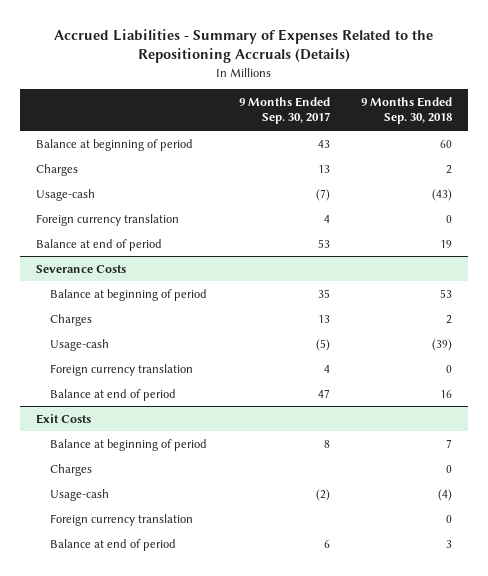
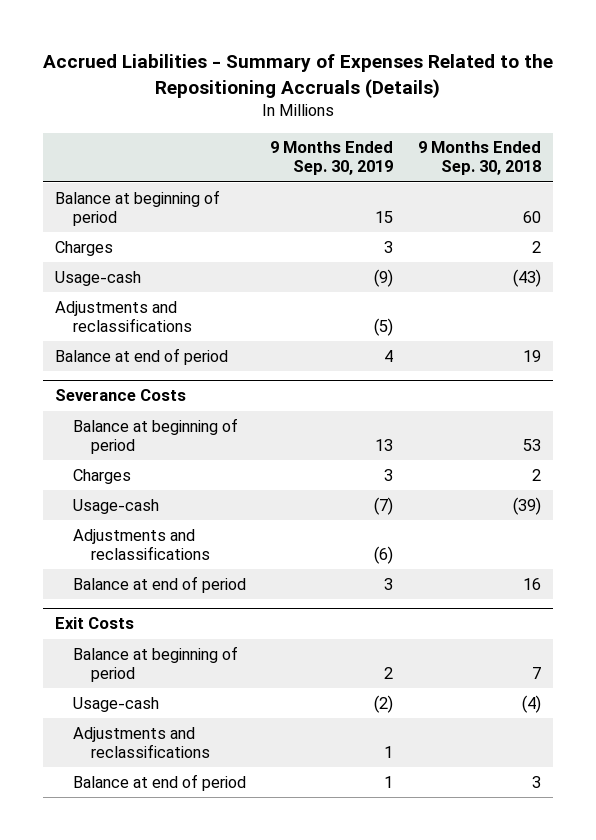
- | 9 Months Ended Sep. 30, 2017 | 9 Months Ended Sep. 30, 2018
+ | 9 Months Ended Sep. 30, 2019 | 9 Months Ended Sep. 30, 2018
- Foreign currency translation | 4 | 0
+ Adjustments and reclassifications | (5) |
@ Severance Costs
- Foreign currency translation | 4 | 0
+ Adjustments and reclassifications | (6) |
@ Exit Costs
- Charges | | 0
- Foreign currency translation | | 0
+ Adjustments and reclassifications | 1 |

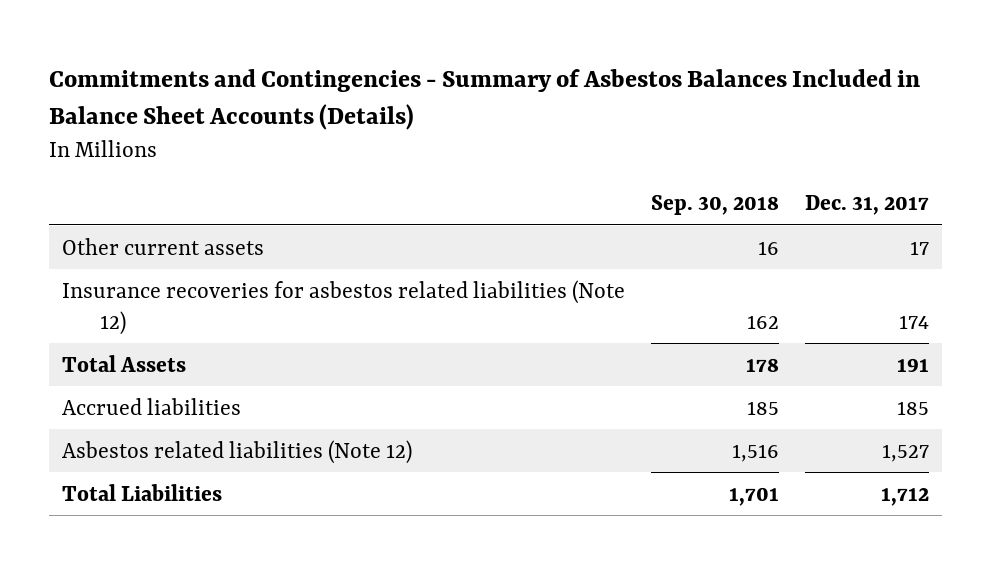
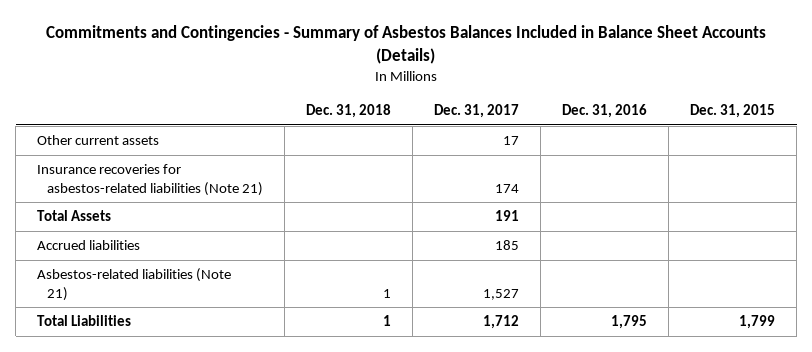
- | Sep. 30, 2018 | Dec. 31, 2017
+ | Dec. 31, 2018 | Dec. 31, 2017 | Dec. 31, 2016 | Dec. 31, 2015
- Insurance recoveries for asbestos related liabilities (Note 12) | 162 | 174
+ Insurance recoveries for asbestos-related liabilities (Note 21) | | 174 | |
- Asbestos related liabilities (Note 12) | 1,516 | 1,527
+ Asbestos-related liabilities (Note 21) | 1 | 1,527 | |

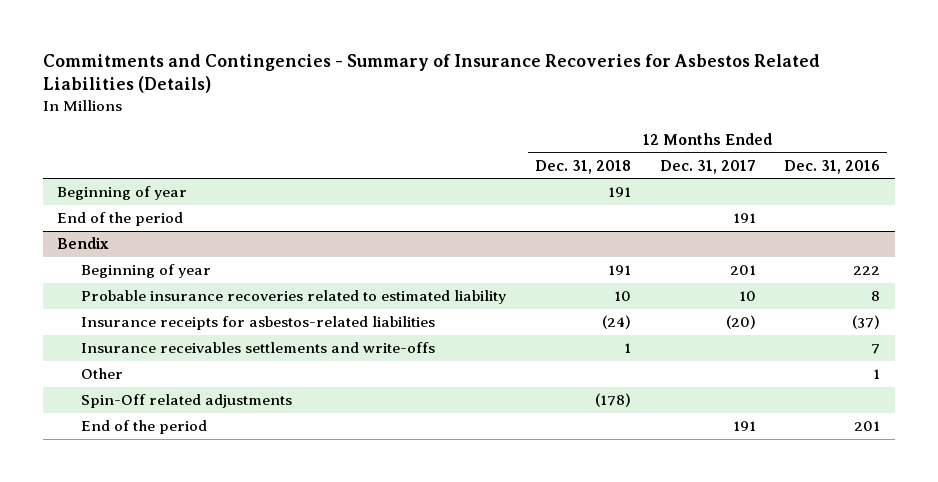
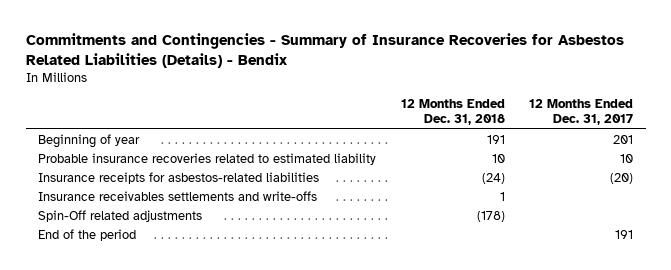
- Commitments and Contingencies - Summary of Insurance Recoveries for Asbestos Related Liabilities (Details)
+ Commitments and Contingencies - Summary of Insurance Recoveries for Asbestos Related Liabilities (Details) - Bendix
- | 12 Months Ended Dec. 31, 2018 | 12 Months Ended Dec. 31, 2017 | 12 Months Ended Dec. 31, 2016
+ | 12 Months Ended Dec. 31, 2018 | 12 Months Ended Dec. 31, 2017
- Beginning of year | 191 | |
- End of the period | | 191 |
- Bendix
- Other | | | 1

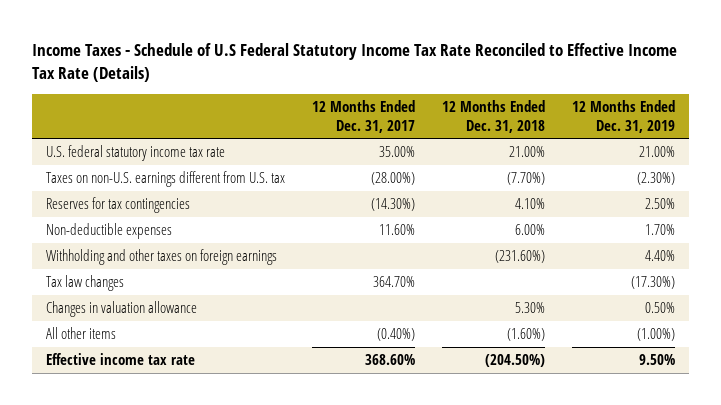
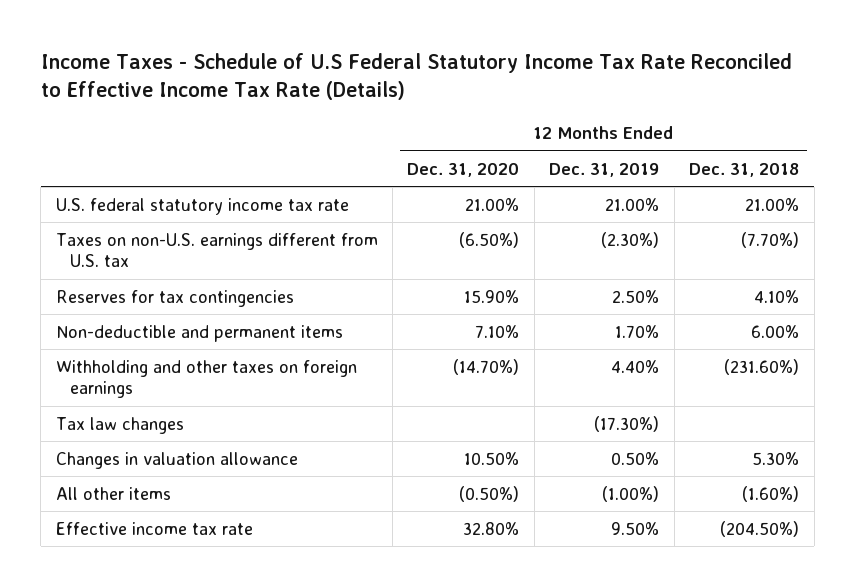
- | 12 Months Ended Dec. 31, 2017 | 12 Months Ended Dec. 31, 2018 | 12 Months Ended Dec. 31, 2019
+ | 12 Months Ended Dec. 31, 2020 | 12 Months Ended Dec. 31, 2019 | 12 Months Ended Dec. 31, 2018
- Non-deductible expenses | 11.60% | 6.00% | 1.70%
+ Non-deductible and permanent items | 7.10% | 1.70% | 6.00%

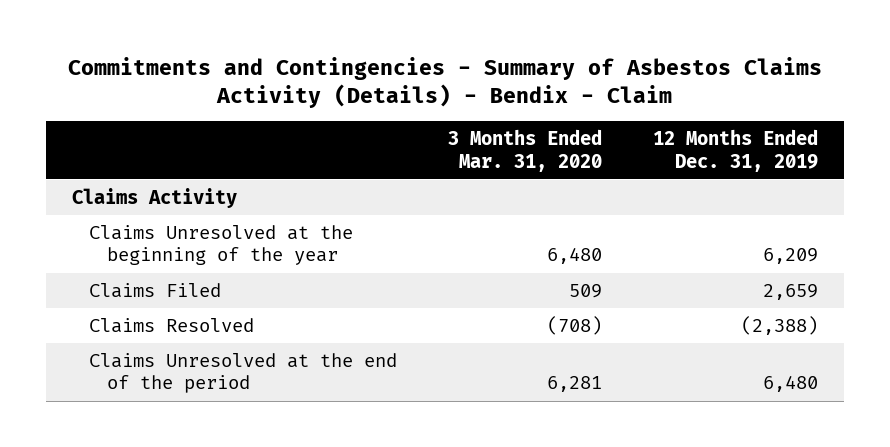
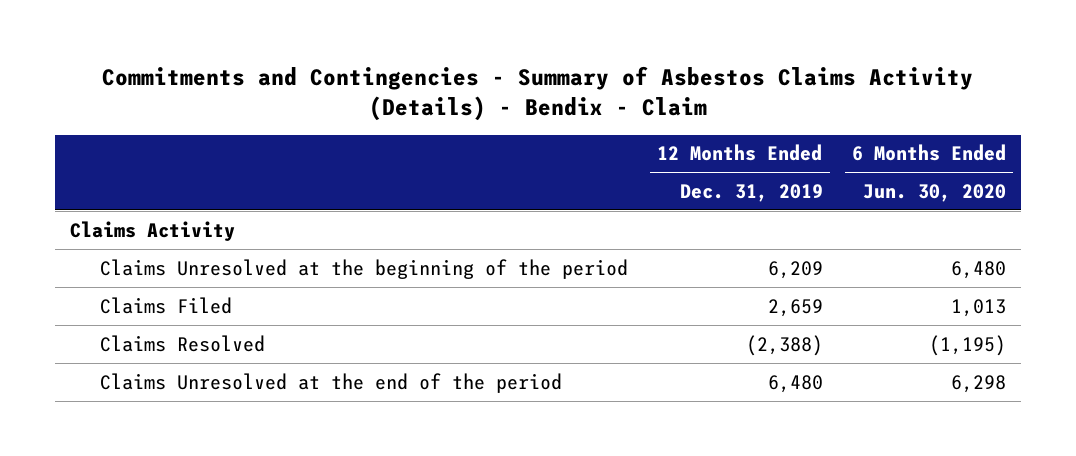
- | 3 Months Ended Mar. 31, 2020 | 12 Months Ended Dec. 31, 2019
+ | 12 Months Ended Dec. 31, 2019 | 6 Months Ended Jun. 30, 2020
- Claims Unresolved at the beginning of the year | 6,480 | 6,209
+ Claims Unresolved at the beginning of the period | 6,209 | 6,480

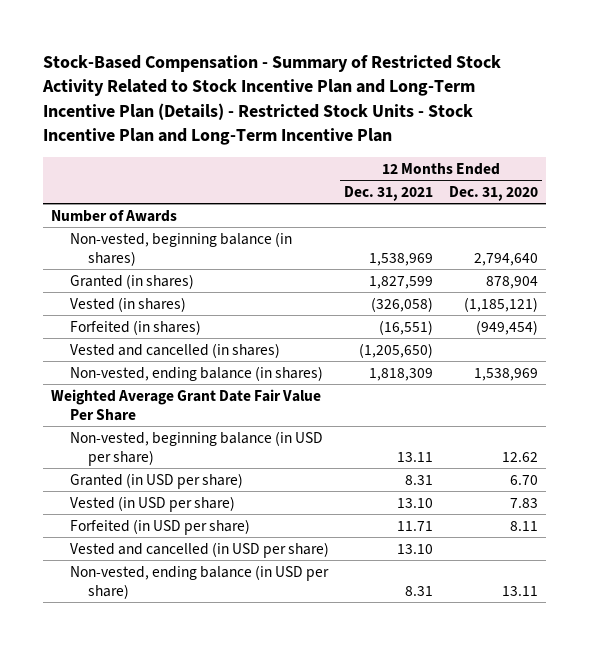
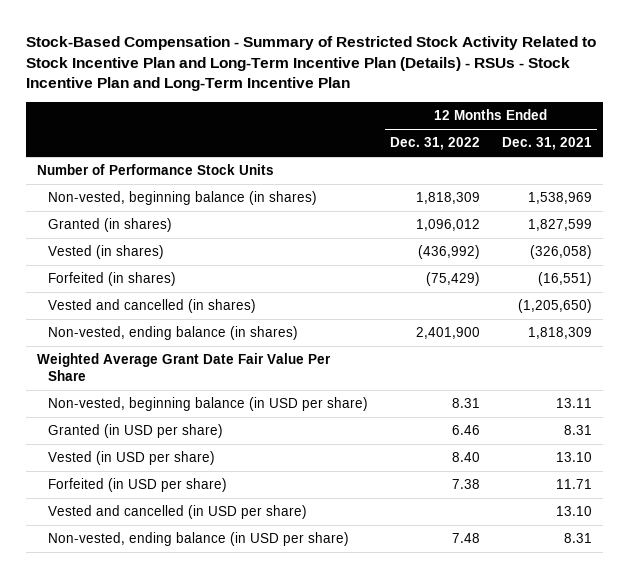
- Stock-Based Compensation - Summary of Restricted Stock Activity Related to Stock Incentive Plan and Long-Term Incentive Plan (Details) - Restricted Stock Units - Stock Incentive Plan and Long-Term Incentive Plan
+ Stock-Based Compensation - Summary of Restricted Stock Activity Related to Stock Incentive Plan and Long-Term Incentive Plan (Details) - RSUs - Stock Incentive Plan and Long-Term Incentive Plan
- | 12 Months Ended Dec. 31, 2021 | 12 Months Ended Dec. 31, 2020
+ | 12 Months Ended Dec. 31, 2022 | 12 Months Ended Dec. 31, 2021
- Number of Awards
+ Number of Performance Stock Units

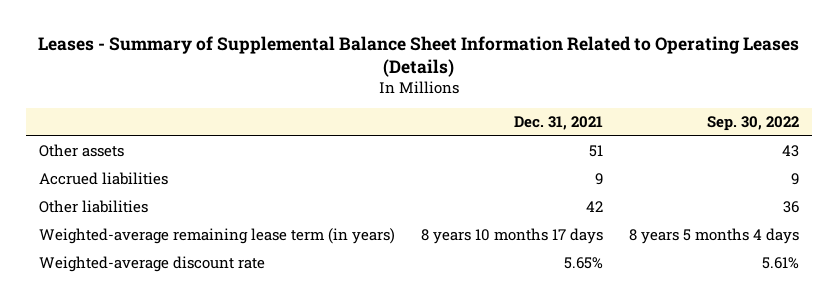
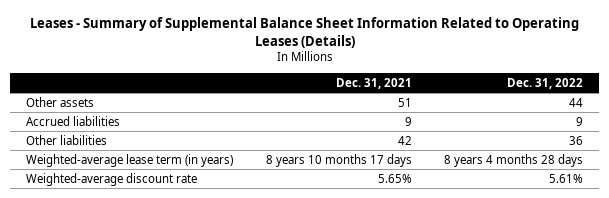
- | Dec. 31, 2021 | Sep. 30, 2022
+ | Dec. 31, 2021 | Dec. 31, 2022
- Weighted-average remaining lease term (in years) | 8 years 10 months 17 days | 8 years 5 months 4 days
+ Weighted-average lease term (in years) | 8 years 10 months 17 days | 8 years 4 months 28 days

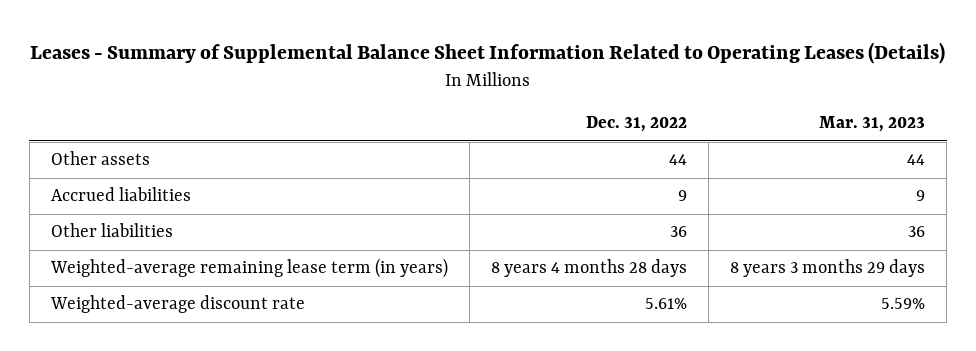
- | Dec. 31, 2021 | Dec. 31, 2022
+ | Dec. 31, 2022 | Mar. 31, 2023
- Weighted-average lease term (in years) | 8 years 10 months 17 days | 8 years 4 months 28 days
+ Weighted-average remaining lease term (in years) | 8 years 4 months 28 days | 8 years 3 months 29 days

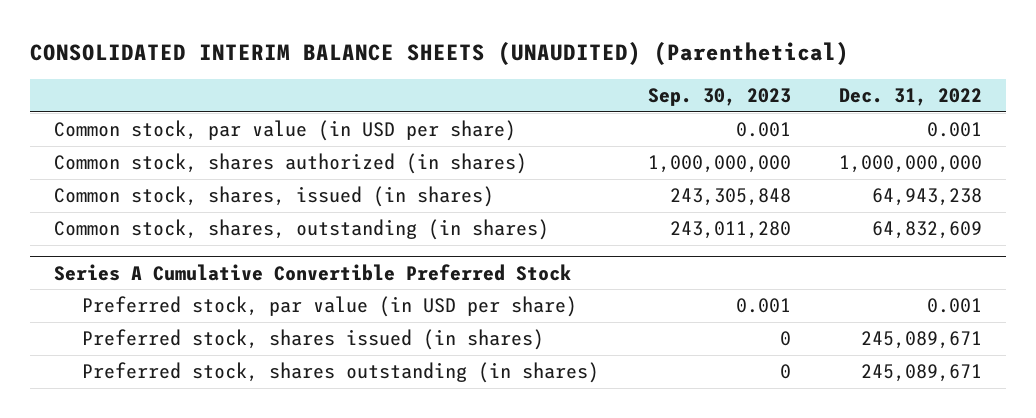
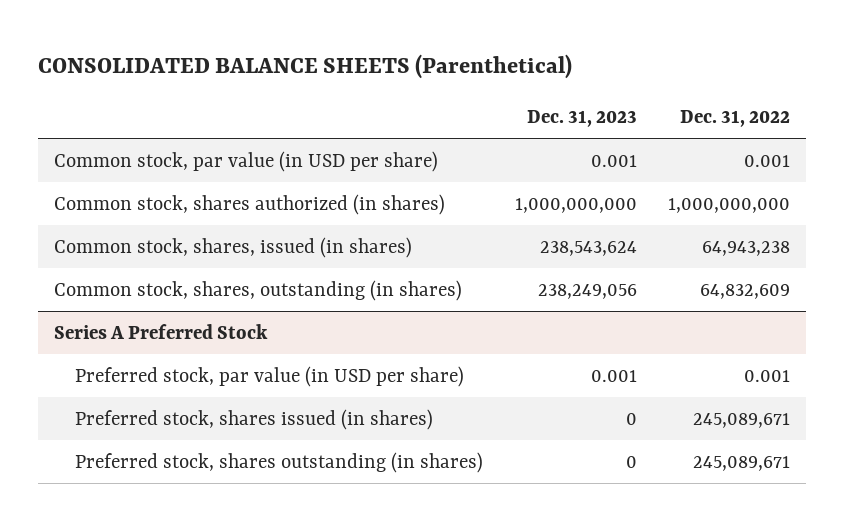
- CONSOLIDATED INTERIM BALANCE SHEETS (UNAUDITED) (Parenthetical)
+ CONSOLIDATED BALANCE SHEETS (Parenthetical)
- | Sep. 30, 2023 | Dec. 31, 2022
+ | Dec. 31, 2023 | Dec. 31, 2022
- Series A Cumulative Convertible Preferred Stock
+ Series A Preferred Stock

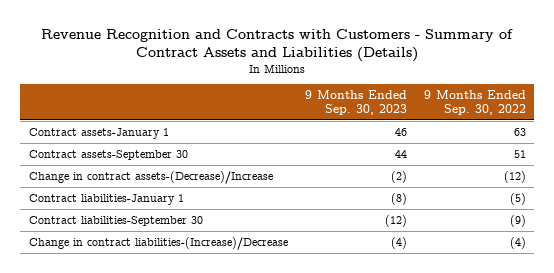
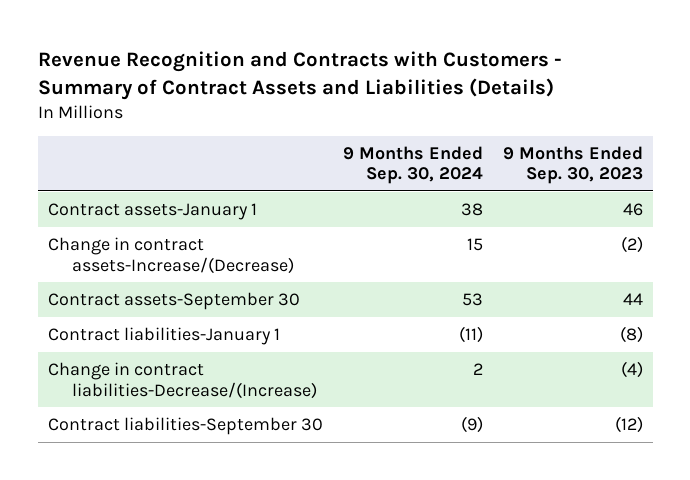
- | 9 Months Ended Sep. 30, 2023 | 9 Months Ended Sep. 30, 2022
+ | 9 Months Ended Sep. 30, 2024 | 9 Months Ended Sep. 30, 2023
+ Change in contract assets-Increase/(Decrease) | 15 | (2)
- Change in contract assets-(Decrease)/Increase | (2) | (12)
+ Change in contract liabilities-Decrease/(Increase) | 2 | (4)
- Change in contract liabilities-(Increase)/Decrease | (4) | (4)

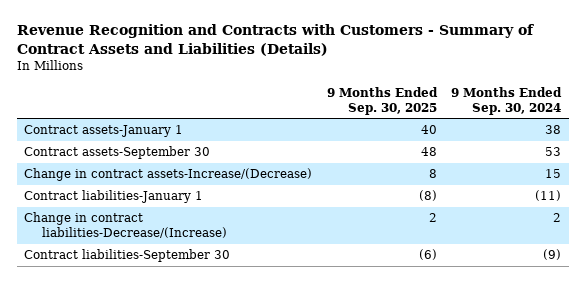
- | 9 Months Ended Sep. 30, 2024 | 9 Months Ended Sep. 30, 2023
+ | 9 Months Ended Sep. 30, 2025 | 9 Months Ended Sep. 30, 2024
moved down: Change in contract assets-Increase/(Decrease) | 8 | 15

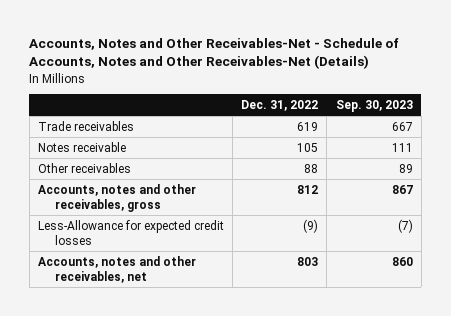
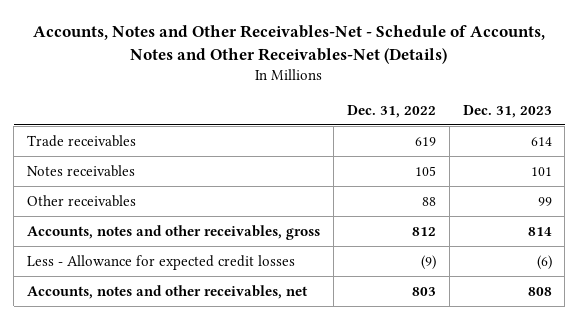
- | Dec. 31, 2022 | Sep. 30, 2023
+ | Dec. 31, 2022 | Dec. 31, 2023
- Notes receivable | 105 | 111
+ Notes receivables | 105 | 101
- Less-Allowance for expected credit losses | (9) | (7)
+ Less - Allowance for expected credit losses | (9) | (6)

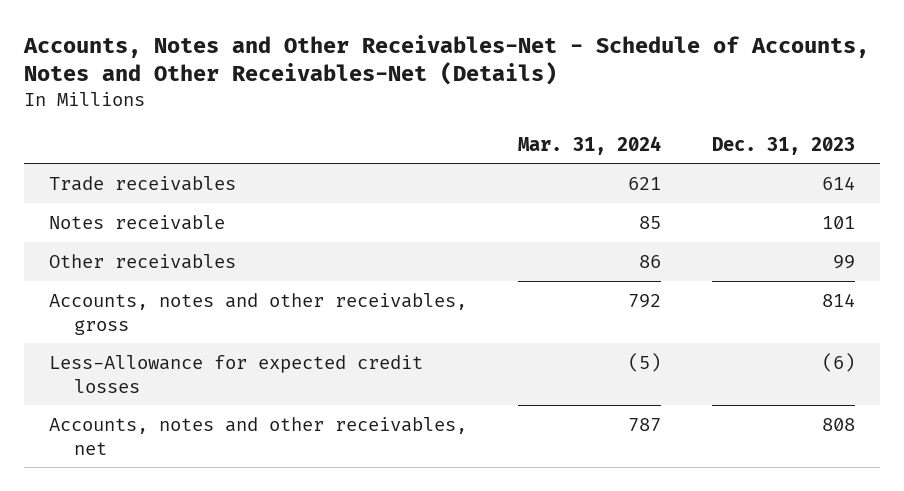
- | Dec. 31, 2022 | Dec. 31, 2023
+ | Mar. 31, 2024 | Dec. 31, 2023
- Notes receivables | 105 | 101
+ Notes receivable | 85 | 101
- Less - Allowance for expected credit losses | (9) | (6)
+ Less-Allowance for expected credit losses | (5) | (6)

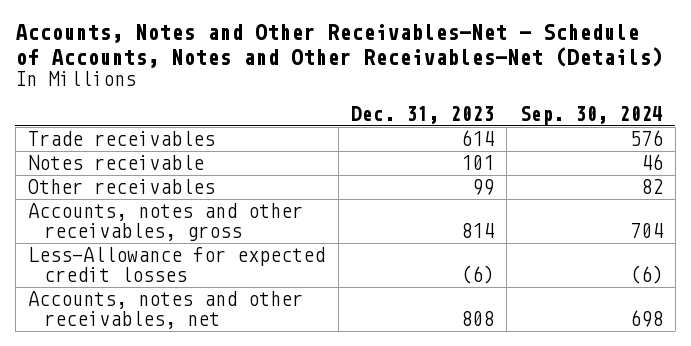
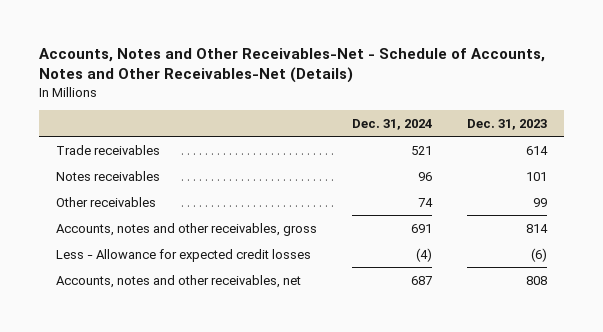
- | Dec. 31, 2023 | Sep. 30, 2024
+ | Dec. 31, 2024 | Dec. 31, 2023
- Notes receivable | 101 | 46
+ Notes receivables | 96 | 101
- Less-Allowance for expected credit losses | (6) | (6)
+ Less - Allowance for expected credit losses | (4) | (6)

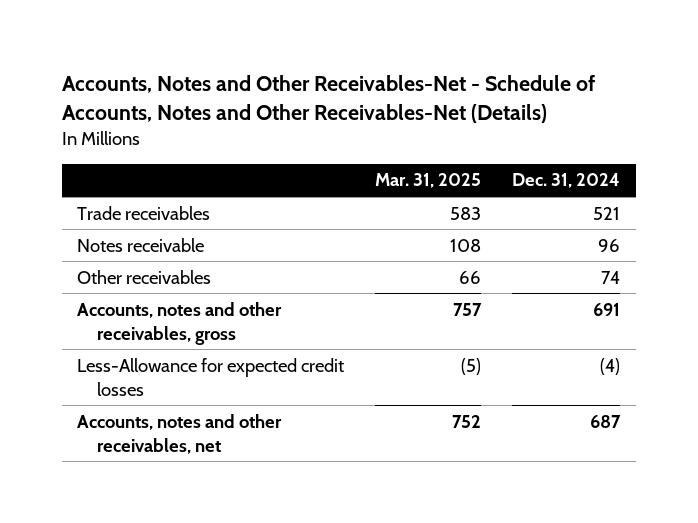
- | Dec. 31, 2024 | Dec. 31, 2023
+ | Mar. 31, 2025 | Dec. 31, 2024
- Notes receivables | 96 | 101
+ Notes receivable | 108 | 96
- Less - Allowance for expected credit losses | (4) | (6)
+ Less-Allowance for expected credit losses | (5) | (4)

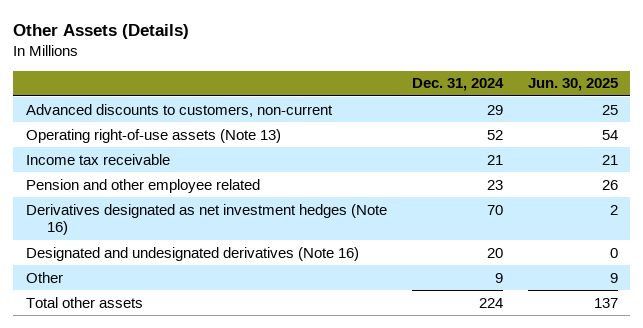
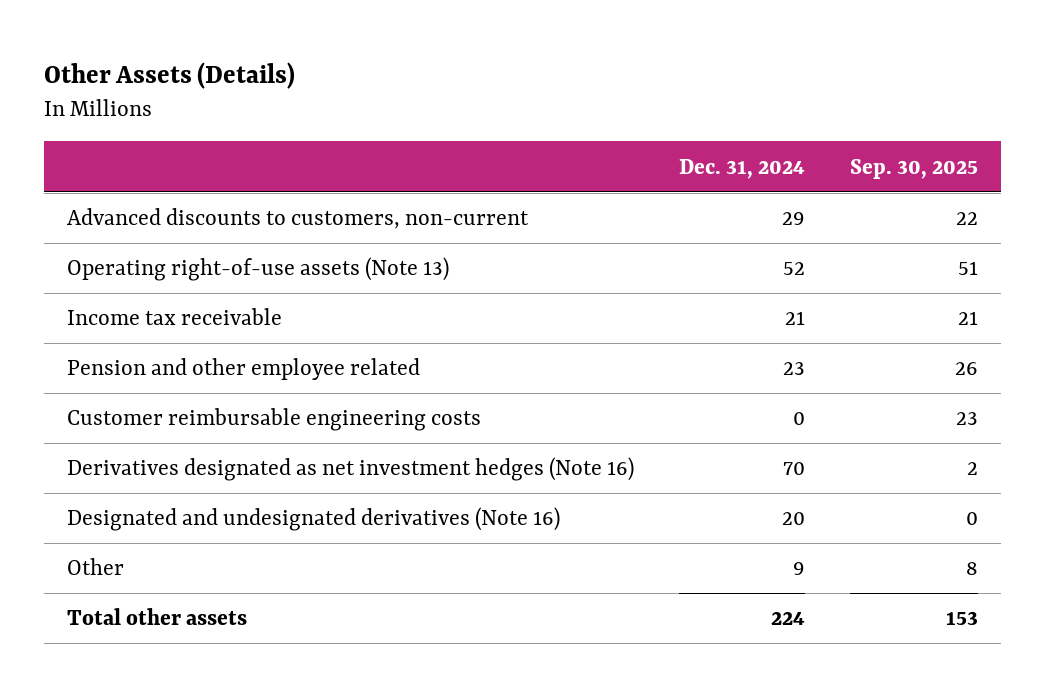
- | Dec. 31, 2024 | Jun. 30, 2025
+ | Dec. 31, 2024 | Sep. 30, 2025
+ Customer reimbursable engineering costs | 0 | 23

